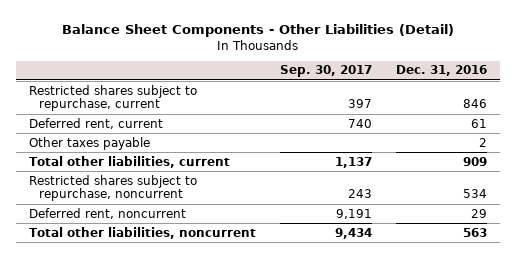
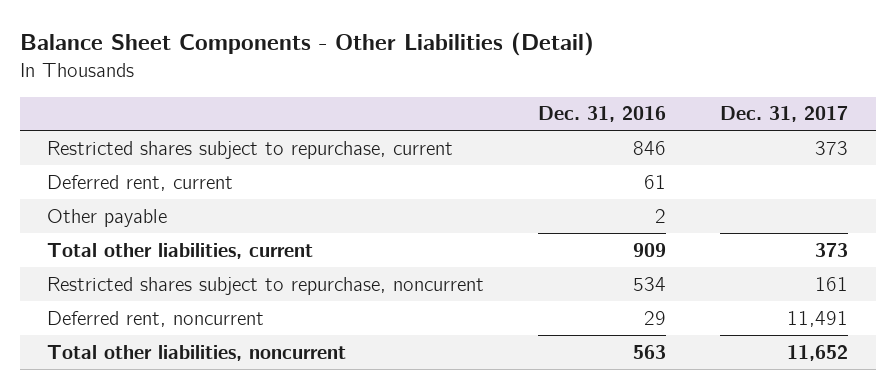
- | Sep. 30, 2017 | Dec. 31, 2016
+ | Dec. 31, 2016 | Dec. 31, 2017
- Other taxes payable | | 2
+ Other payable | 2 |

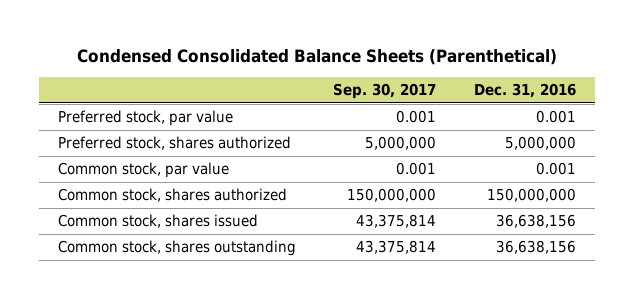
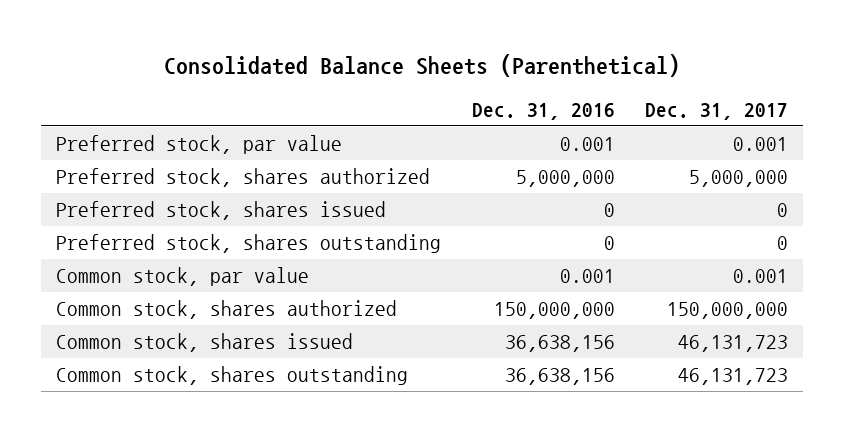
- Condensed Consolidated Balance Sheets (Parenthetical)
+ Consolidated Balance Sheets (Parenthetical)
- | Sep. 30, 2017 | Dec. 31, 2016
+ | Dec. 31, 2016 | Dec. 31, 2017
+ Preferred stock, shares issued | 0 | 0
+ Preferred stock, shares outstanding | 0 | 0

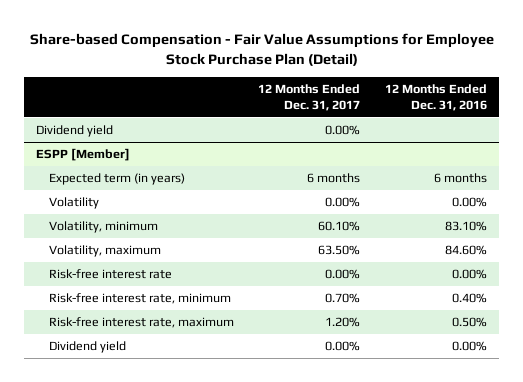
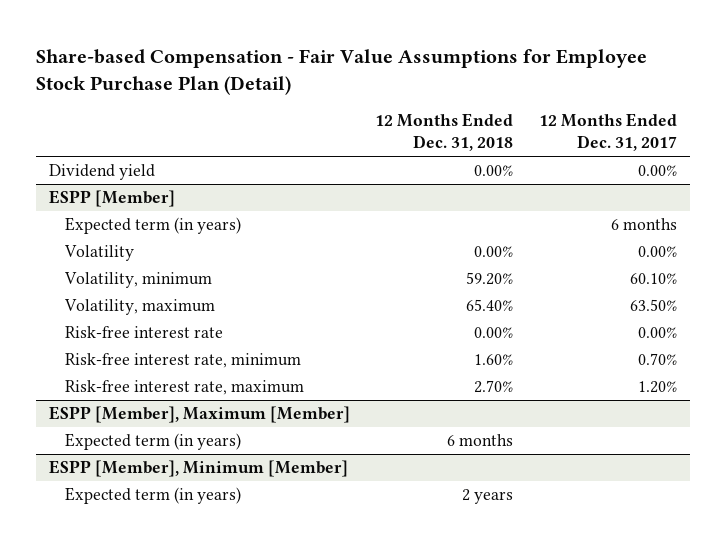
- | 12 Months Ended Dec. 31, 2017 | 12 Months Ended Dec. 31, 2016
+ | 12 Months Ended Dec. 31, 2018 | 12 Months Ended Dec. 31, 2017
@ ESPP [Member]
- Dividend yield | 0.00% | 0.00%
+ ESPP [Member], Maximum [Member]
+ Expected term (in years) | 6 months |
+ ESPP [Member], Minimum [Member]
+ Expected term (in years) | 2 years |

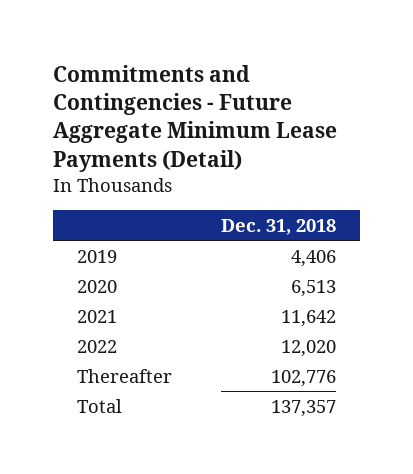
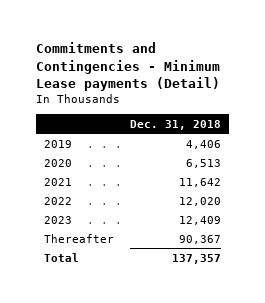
- Commitments and Contingencies - Future Aggregate Minimum Lease Payments (Detail)
+ Commitments and Contingencies - Minimum Lease payments (Detail)
- Thereafter | 102,776
+ 2023 | 12,409
+ Thereafter | 90,367

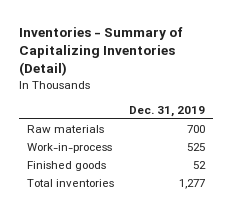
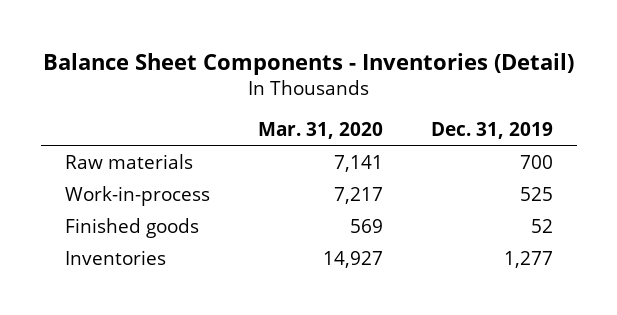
- Inventories - Summary of Capitalizing Inventories (Detail)
+ Balance Sheet Components - Inventories (Detail)
- | Dec. 31, 2019
+ | Mar. 31, 2020 | Dec. 31, 2019
- Total inventories | 1,277
+ Inventories | 14,927 | 1,277

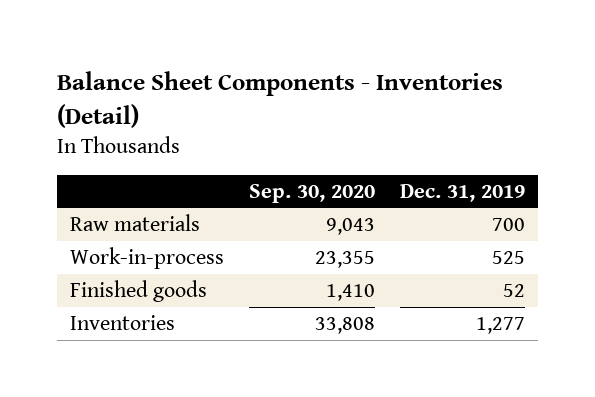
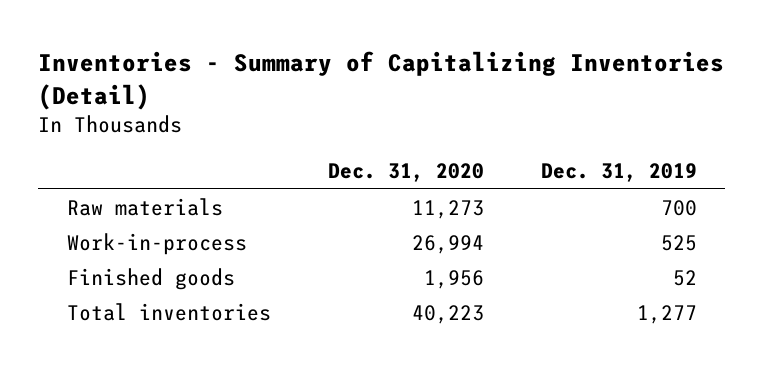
- Balance Sheet Components - Inventories (Detail)
+ Inventories - Summary of Capitalizing Inventories (Detail)
- | Sep. 30, 2020 | Dec. 31, 2019
+ | Dec. 31, 2020 | Dec. 31, 2019
- Inventories | 33,808 | 1,277
+ Total inventories | 40,223 | 1,277

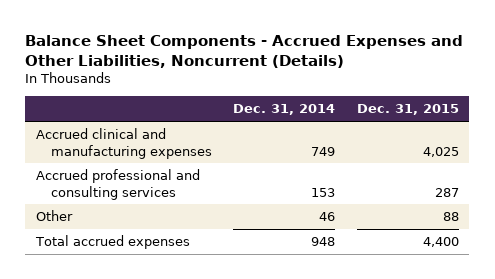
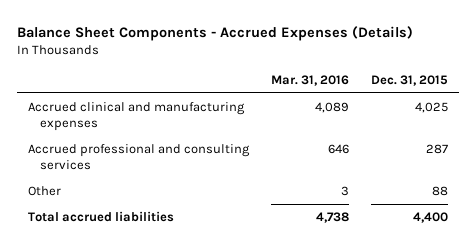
- Balance Sheet Components - Accrued Expenses and Other Liabilities, Noncurrent (Details)
+ Balance Sheet Components - Accrued Expenses (Details)
- | Dec. 31, 2014 | Dec. 31, 2015
+ | Mar. 31, 2016 | Dec. 31, 2015
- Total accrued expenses | 948 | 4,400
+ Total accrued liabilities | 4,738 | 4,400

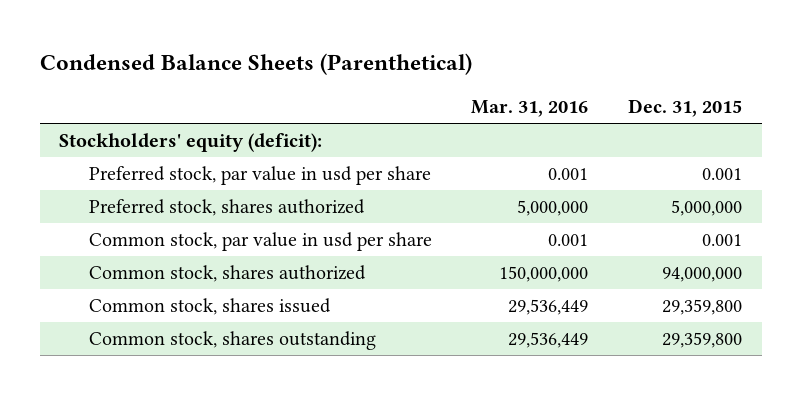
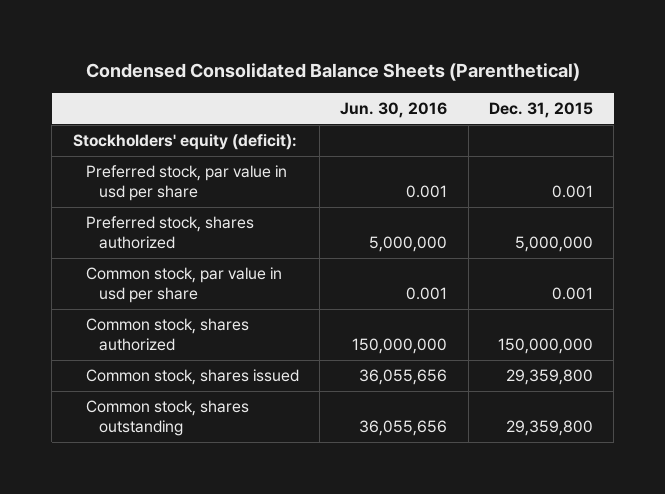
- Condensed Balance Sheets (Parenthetical)
+ Condensed Consolidated Balance Sheets (Parenthetical)
- | Mar. 31, 2016 | Dec. 31, 2015
+ | Jun. 30, 2016 | Dec. 31, 2015
- Common stock, shares authorized | 150,000,000 | 94,000,000
+ Common stock, shares authorized | 150,000,000 | 150,000,000

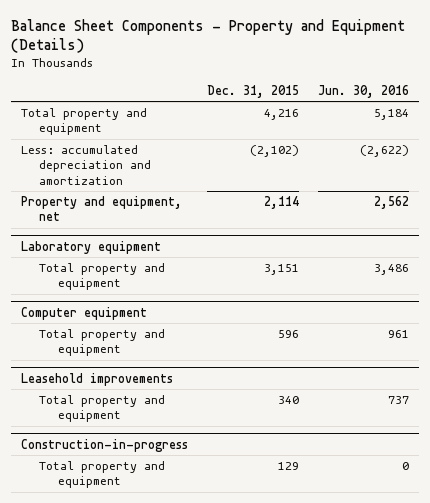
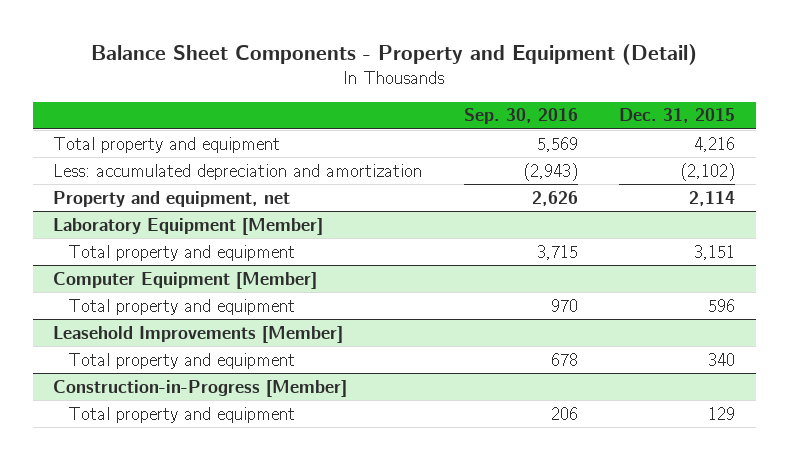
- Balance Sheet Components - Property and Equipment (Details)
+ Balance Sheet Components - Property and Equipment (Detail)
- | Dec. 31, 2015 | Jun. 30, 2016
+ | Sep. 30, 2016 | Dec. 31, 2015
- Laboratory equipment
+ Laboratory Equipment [Member]
- Computer equipment
+ Computer Equipment [Member]
- Leasehold improvements
+ Leasehold Improvements [Member]
- Construction-in-progress
+ Construction-in-Progress [Member]

